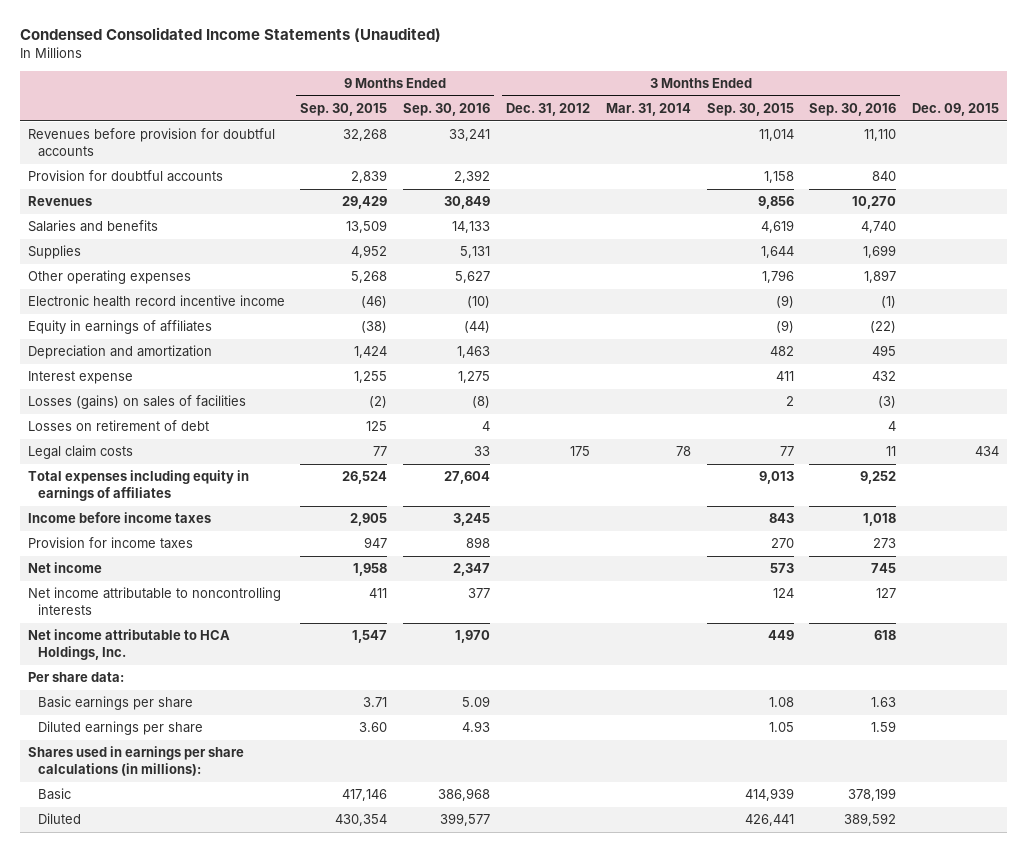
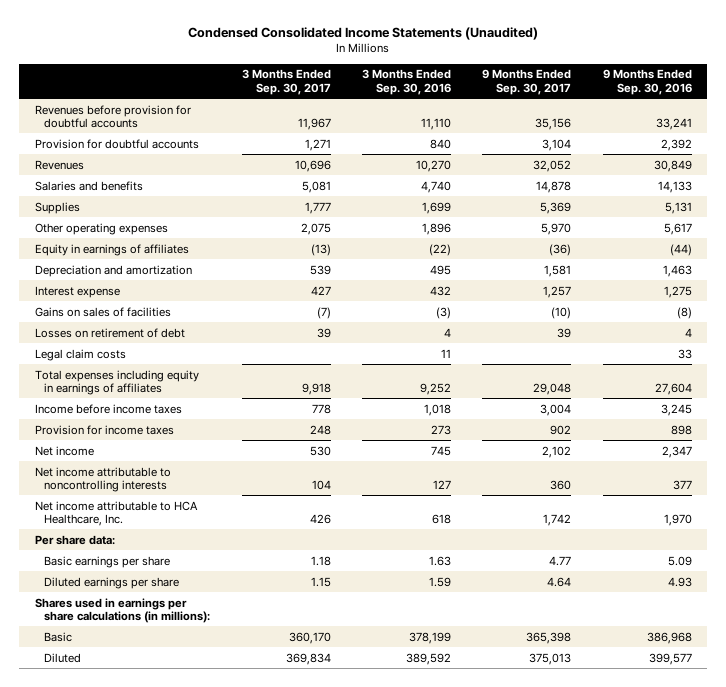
- | 9 Months Ended Sep. 30, 2015 | 9 Months Ended Sep. 30, 2016 | 3 Months Ended Dec. 31, 2012 | 3 Months Ended Mar. 31, 2014 | 3 Months Ended Sep. 30, 2015 | 3 Months Ended Sep. 30, 2016 | Dec. 09, 2015
+ | 3 Months Ended Sep. 30, 2017 | 3 Months Ended Sep. 30, 2016 | 9 Months Ended Sep. 30, 2017 | 9 Months Ended Sep. 30, 2016
- Other operating expenses | 5,268 | 5,627 | | | 1,796 | 1,897 |
- Electronic health record incentive income | (46) | (10) | | | (9) | (1) |
+ Other operating expenses | 2,075 | 1,896 | 5,970 | 5,617
- Losses (gains) on sales of facilities | (2) | (8) | | | 2 | (3) |
+ Gains on sales of facilities | (7) | (3) | (10) | (8)
- Net income attributable to HCA Holdings, Inc. | 1,547 | 1,970 | | | 449 | 618 |
+ Net income attributable to HCA Healthcare, Inc. | 426 | 618 | 1,742 | 1,970

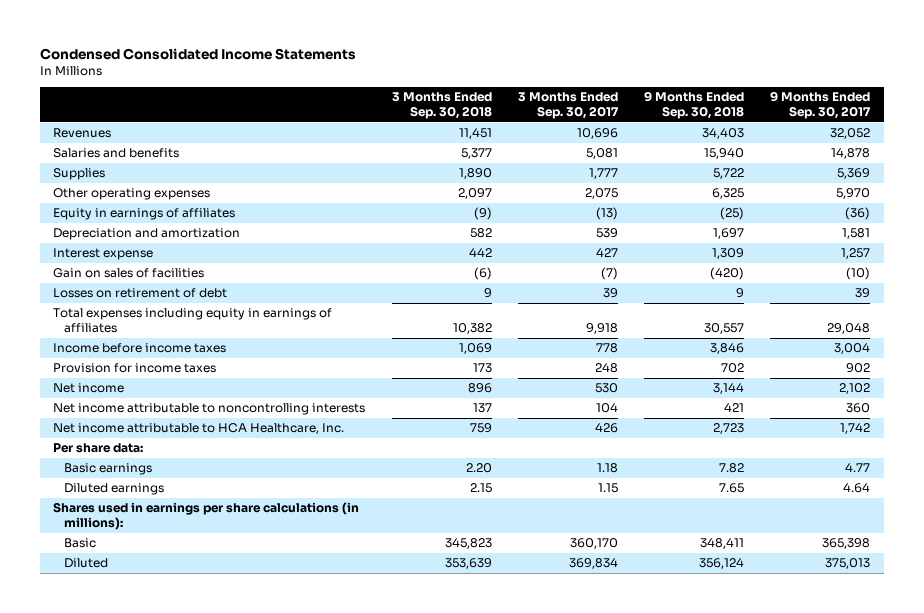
- Condensed Consolidated Income Statements (Unaudited)
+ Condensed Consolidated Income Statements
- | 3 Months Ended Sep. 30, 2017 | 3 Months Ended Sep. 30, 2016 | 9 Months Ended Sep. 30, 2017 | 9 Months Ended Sep. 30, 2016
+ | 3 Months Ended Sep. 30, 2018 | 3 Months Ended Sep. 30, 2017 | 9 Months Ended Sep. 30, 2018 | 9 Months Ended Sep. 30, 2017
- Revenues before provision for doubtful accounts | 11,967 | 11,110 | 35,156 | 33,241
- Provision for doubtful accounts | 1,271 | 840 | 3,104 | 2,392
- Gains on sales of facilities | (7) | (3) | (10) | (8)
+ Gain on sales of facilities | (6) | (7) | (420) | (10)
- Legal claim costs | | 11 | | 33
- Basic earnings per share | 1.18 | 1.63 | 4.77 | 5.09
- Diluted earnings per share | 1.15 | 1.59 | 4.64 | 4.93
+ Basic earnings | 2.20 | 1.18 | 7.82 | 4.77
+ Diluted earnings | 2.15 | 1.15 | 7.65 | 4.64

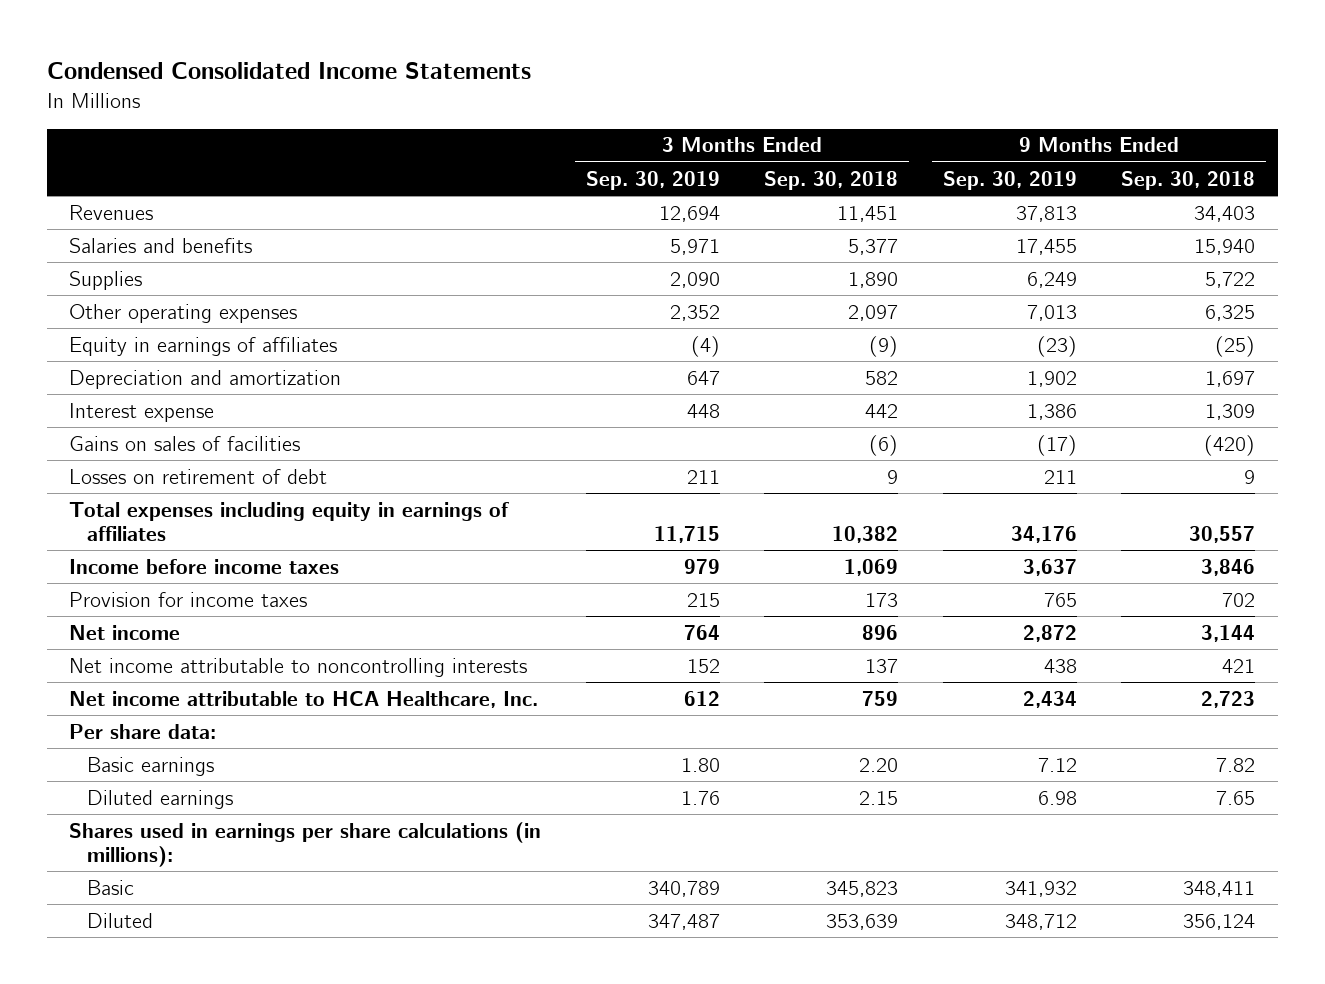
- | 3 Months Ended Sep. 30, 2018 | 3 Months Ended Sep. 30, 2017 | 9 Months Ended Sep. 30, 2018 | 9 Months Ended Sep. 30, 2017
+ | 3 Months Ended Sep. 30, 2019 | 3 Months Ended Sep. 30, 2018 | 9 Months Ended Sep. 30, 2019 | 9 Months Ended Sep. 30, 2018
- Gain on sales of facilities | (6) | (7) | (420) | (10)
+ Gains on sales of facilities | | (6) | (17) | (420)

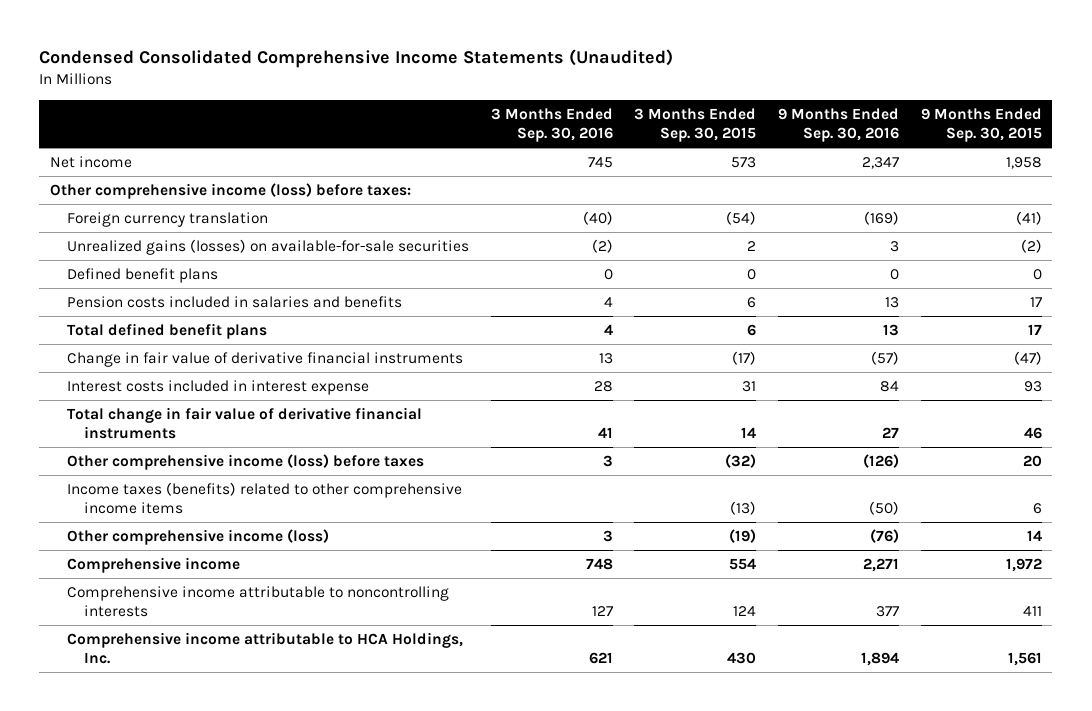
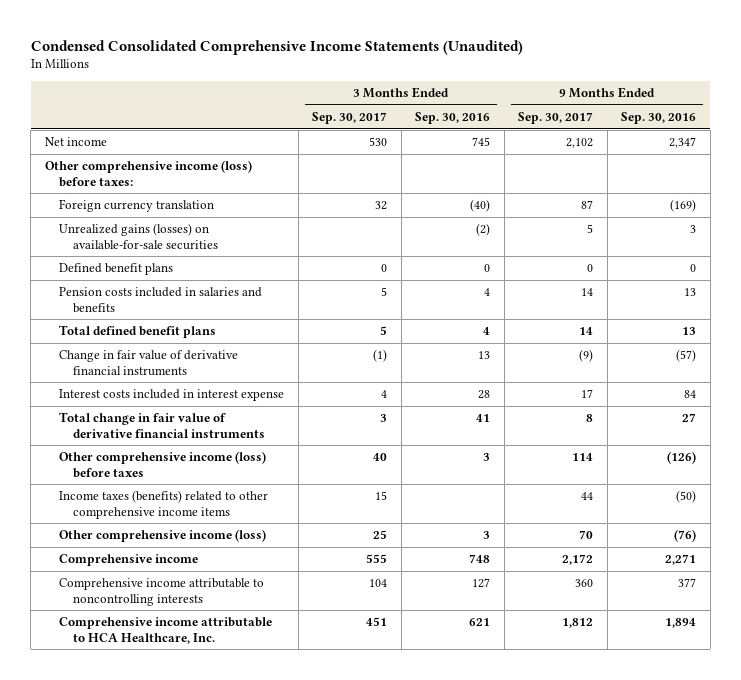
- | 3 Months Ended Sep. 30, 2016 | 3 Months Ended Sep. 30, 2015 | 9 Months Ended Sep. 30, 2016 | 9 Months Ended Sep. 30, 2015
+ | 3 Months Ended Sep. 30, 2017 | 3 Months Ended Sep. 30, 2016 | 9 Months Ended Sep. 30, 2017 | 9 Months Ended Sep. 30, 2016
- Comprehensive income attributable to HCA Holdings, Inc. | 621 | 430 | 1,894 | 1,561
+ Comprehensive income attributable to HCA Healthcare, Inc. | 451 | 621 | 1,812 | 1,894

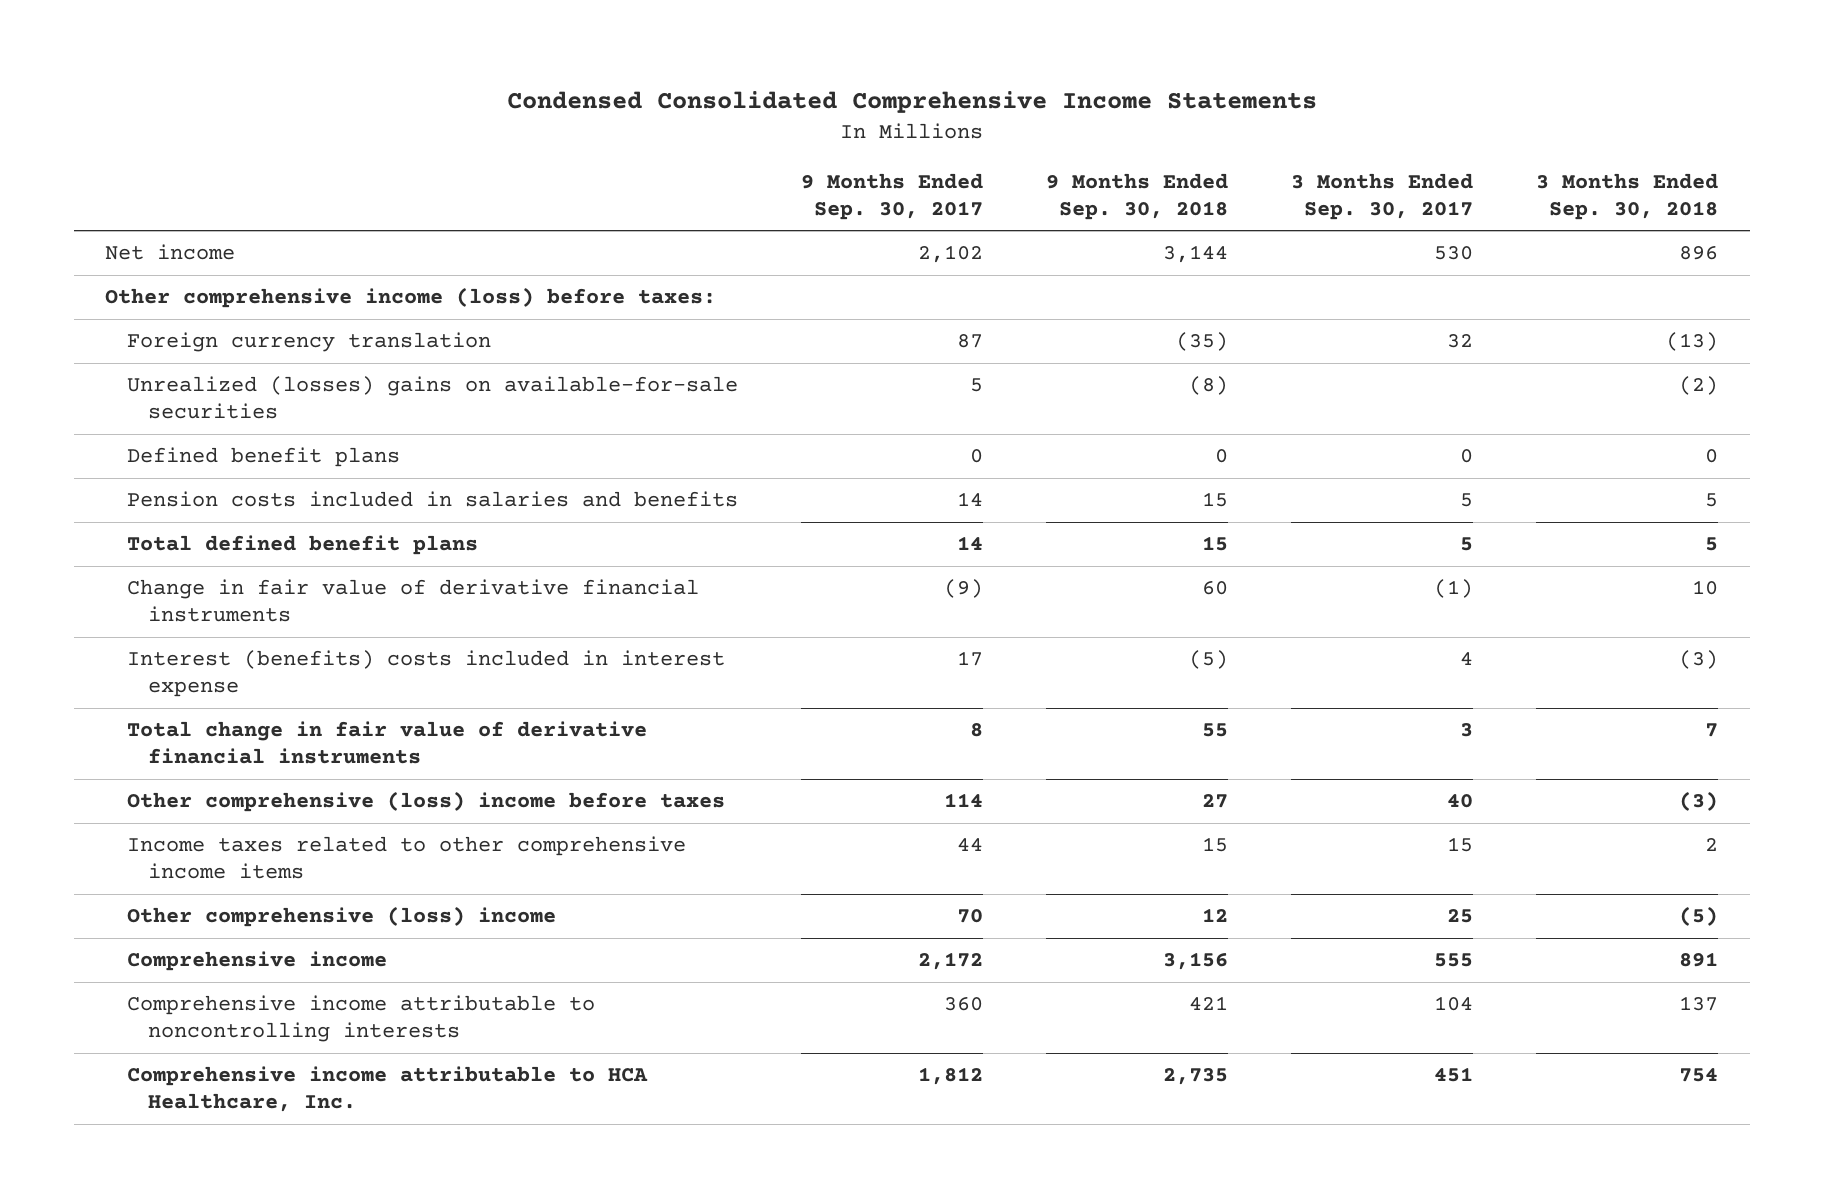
- Condensed Consolidated Comprehensive Income Statements (Unaudited)
+ Condensed Consolidated Comprehensive Income Statements
- | 3 Months Ended Sep. 30, 2017 | 3 Months Ended Sep. 30, 2016 | 9 Months Ended Sep. 30, 2017 | 9 Months Ended Sep. 30, 2016
+ | 9 Months Ended Sep. 30, 2017 | 9 Months Ended Sep. 30, 2018 | 3 Months Ended Sep. 30, 2017 | 3 Months Ended Sep. 30, 2018
- Unrealized gains (losses) on available-for-sale securities | | (2) | 5 | 3
+ Unrealized (losses) gains on available-for-sale securities | 5 | (8) | | (2)
- Interest costs included in interest expense | 4 | 28 | 17 | 84
+ Interest (benefits) costs included in interest expense | 17 | (5) | 4 | (3)
- Other comprehensive income (loss) before taxes | 40 | 3 | 114 | (126)
- Income taxes (benefits) related to other comprehensive income items | 15 | | 44 | (50)
- Other comprehensive income (loss) | 25 | 3 | 70 | (76)
+ Other comprehensive (loss) income before taxes | 114 | 27 | 40 | (3)
+ Income taxes related to other comprehensive income items | 44 | 15 | 15 | 2
+ Other comprehensive (loss) income | 70 | 12 | 25 | (5)

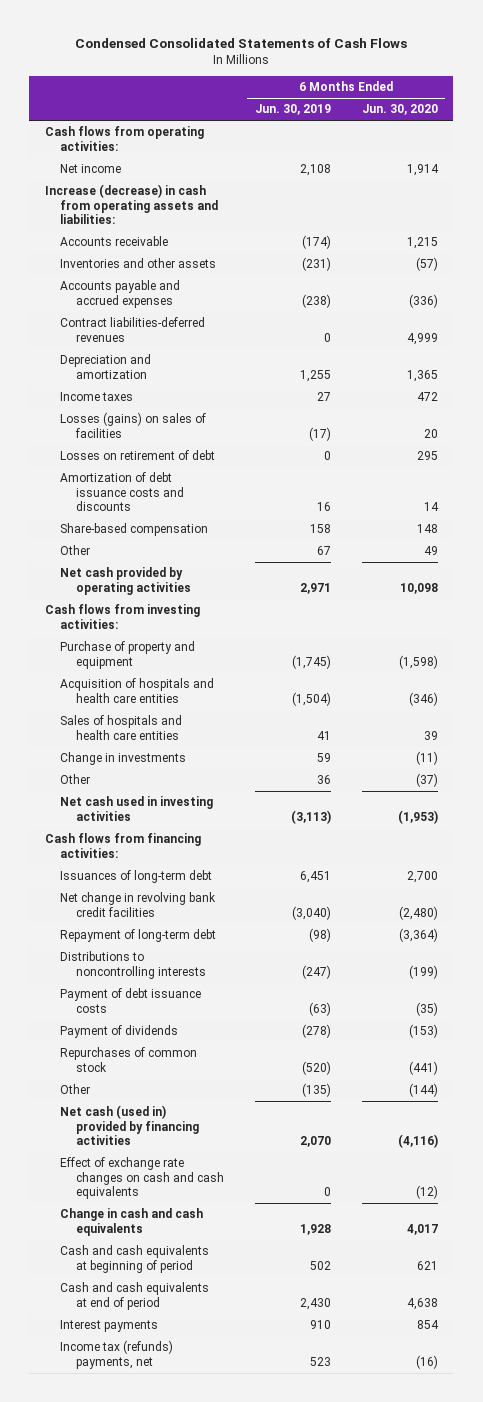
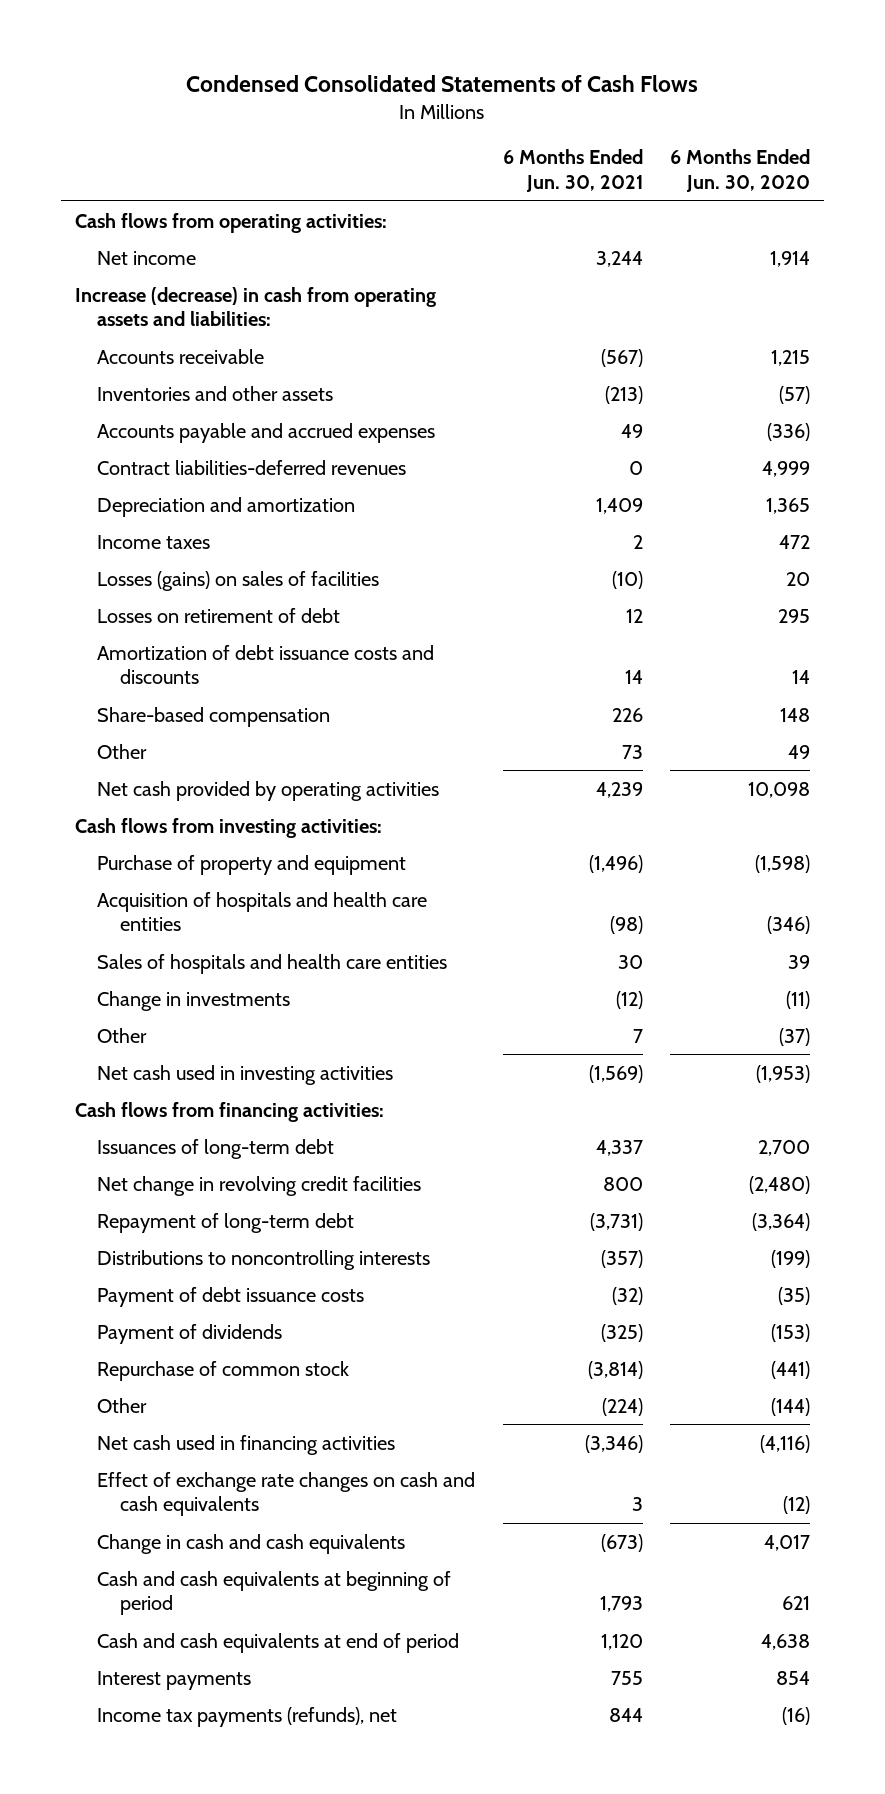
- | 6 Months Ended Jun. 30, 2019 | 6 Months Ended Jun. 30, 2020
+ | 6 Months Ended Jun. 30, 2021 | 6 Months Ended Jun. 30, 2020
- Net change in revolving bank credit facilities | (3,040) | (2,480)
+ Net change in revolving credit facilities | 800 | (2,480)
- Repurchases of common stock | (520) | (441)
+ Repurchase of common stock | (3,814) | (441)
- Net cash (used in) provided by financing activities | 2,070 | (4,116)
+ Net cash used in financing activities | (3,346) | (4,116)
- Income tax (refunds) payments, net | 523 | (16)
+ Income tax payments (refunds), net | 844 | (16)

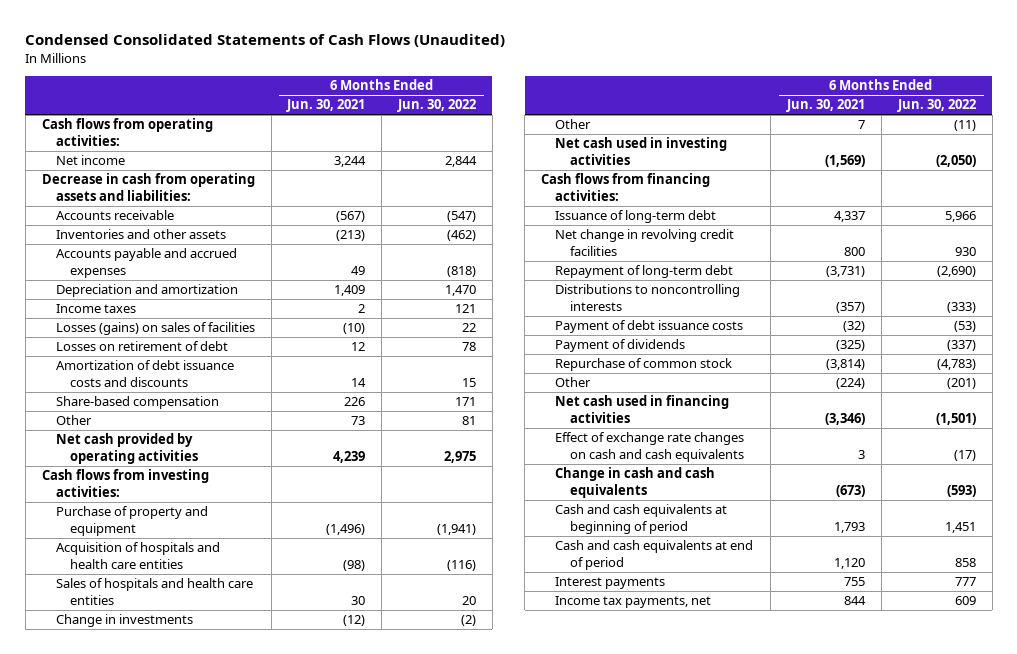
- Condensed Consolidated Statements of Cash Flows
+ Condensed Consolidated Statements of Cash Flows (Unaudited)
- | 6 Months Ended Jun. 30, 2021 | 6 Months Ended Jun. 30, 2020
+ | 6 Months Ended Jun. 30, 2021 | 6 Months Ended Jun. 30, 2022
- Increase (decrease) in cash from operating assets and liabilities:
+ Decrease in cash from operating assets and liabilities:
- Contract liabilities-deferred revenues | 0 | 4,999
- Issuances of long-term debt | 4,337 | 2,700
+ Issuance of long-term debt | 4,337 | 5,966
- Income tax payments (refunds), net | 844 | (16)
+ Income tax payments, net | 844 | 609

